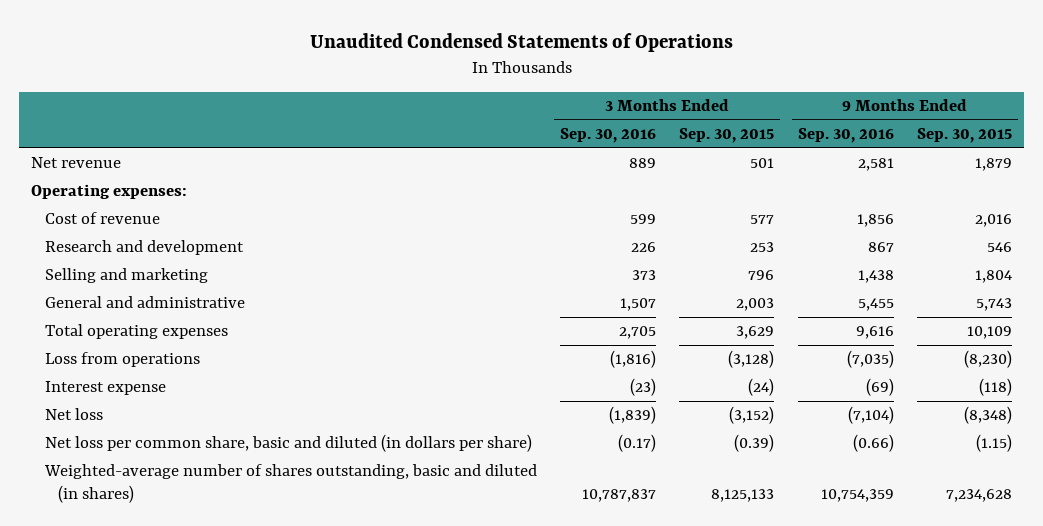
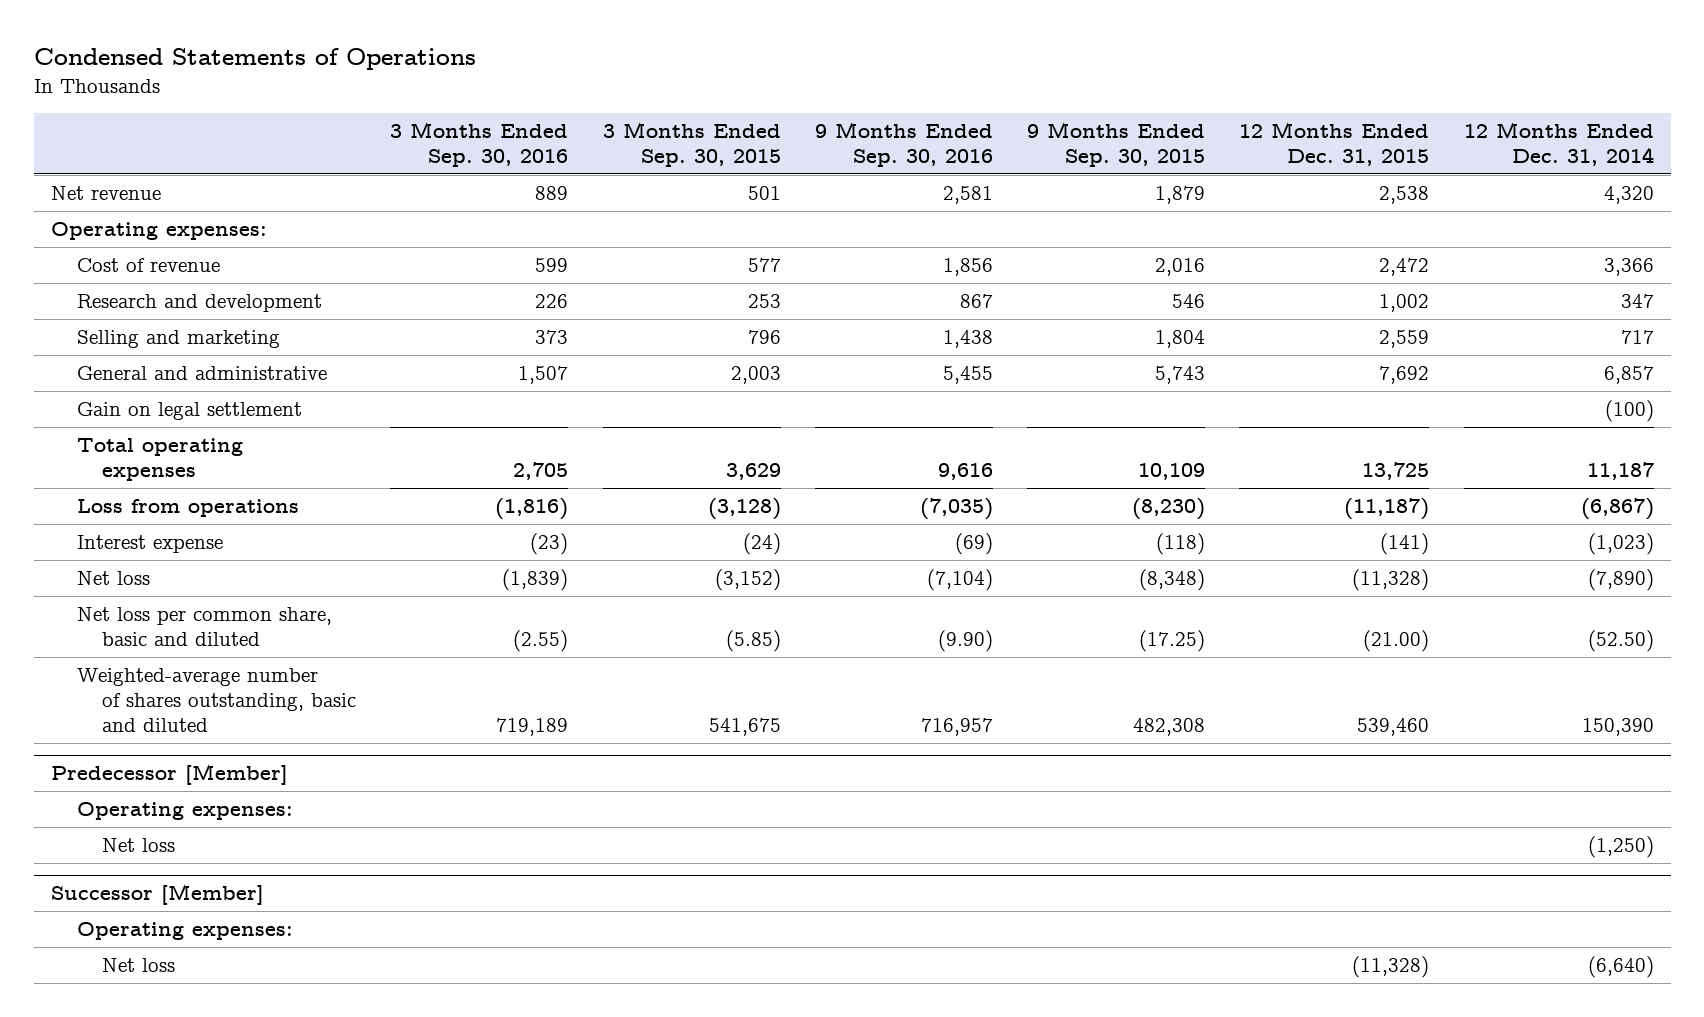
- Unaudited Condensed Statements of Operations
+ Condensed Statements of Operations
- | 3 Months Ended Sep. 30, 2016 | 3 Months Ended Sep. 30, 2015 | 9 Months Ended Sep. 30, 2016 | 9 Months Ended Sep. 30, 2015
+ | 3 Months Ended Sep. 30, 2016 | 3 Months Ended Sep. 30, 2015 | 9 Months Ended Sep. 30, 2016 | 9 Months Ended Sep. 30, 2015 | 12 Months Ended Dec. 31, 2015 | 12 Months Ended Dec. 31, 2014
+ Gain on legal settlement | | | | | | (100)
- Net loss per common share, basic and diluted (in dollars per share) | (0.17) | (0.39) | (0.66) | (1.15)
- Weighted-average number of shares outstanding, basic and diluted (in shares) | 10,787,837 | 8,125,133 | 10,754,359 | 7,234,628
+ Net loss per common share, basic and diluted | (2.55) | (5.85) | (9.90) | (17.25) | (21.00) | (52.50)
+ Weighted-average number of shares outstanding, basic and diluted | 719,189 | 541,675 | 716,957 | 482,308 | 539,460 | 150,390
+ Predecessor [Member]
+ Operating expenses:
+ Net loss | | | | | | (1,250)
+ Successor [Member]
+ Operating expenses:
+ Net loss | | | | | (11,328) | (6,640)

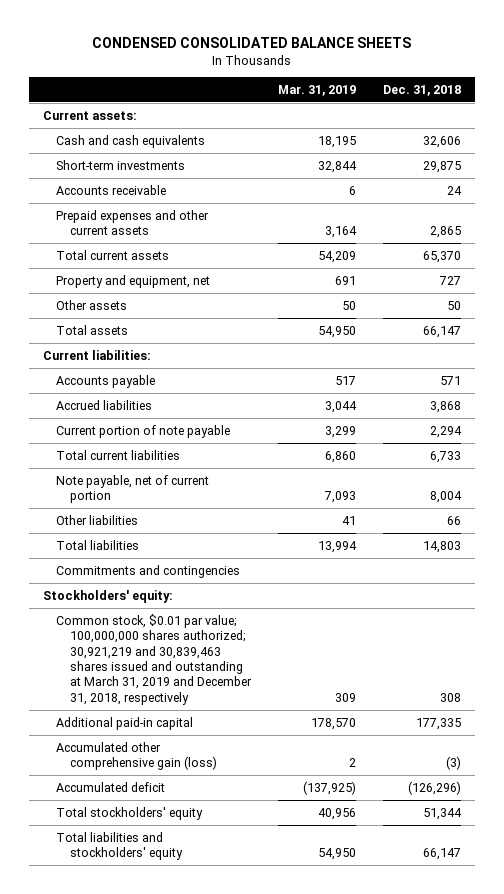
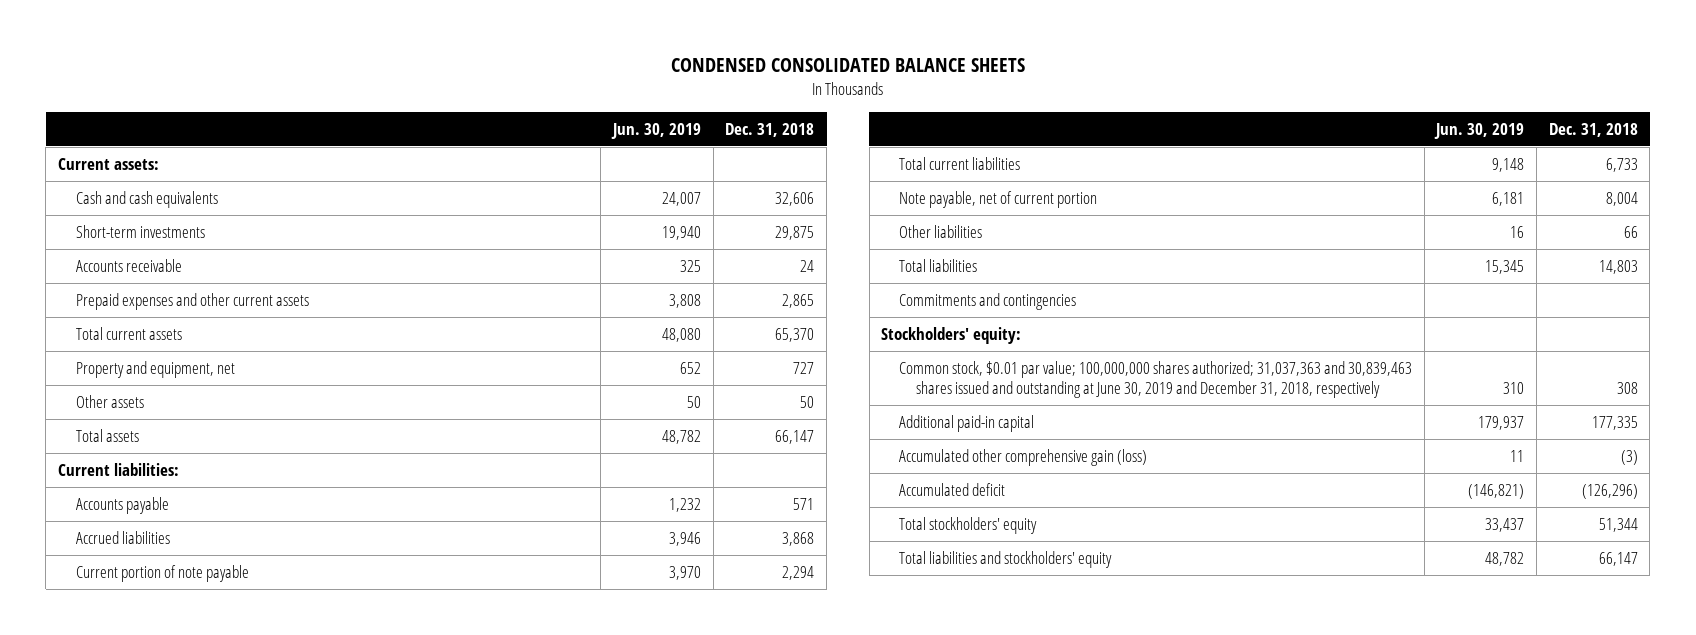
- | Mar. 31, 2019 | Dec. 31, 2018
+ | Jun. 30, 2019 | Dec. 31, 2018
- Common stock, $0.01 par value; 100,000,000 shares authorized; 30,921,219 and 30,839,463 shares issued and outstanding at March 31, 2019 and December 31, 2018, respectively | 309 | 308
+ Common stock, $0.01 par value; 100,000,000 shares authorized; 31,037,363 and 30,839,463 shares issued and outstanding at June 30, 2019 and December 31, 2018, respectively | 310 | 308

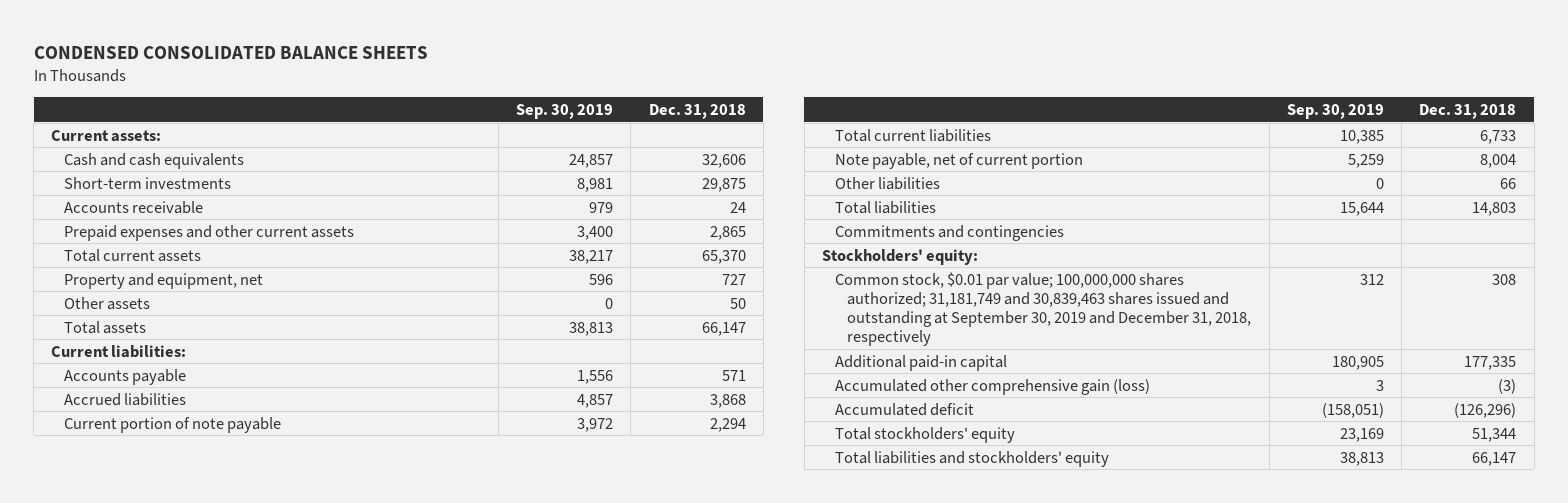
- | Jun. 30, 2019 | Dec. 31, 2018
+ | Sep. 30, 2019 | Dec. 31, 2018
- Common stock, $0.01 par value; 100,000,000 shares authorized; 31,037,363 and 30,839,463 shares issued and outstanding at June 30, 2019 and December 31, 2018, respectively | 310 | 308
+ Common stock, $0.01 par value; 100,000,000 shares authorized; 31,181,749 and 30,839,463 shares issued and outstanding at September 30, 2019 and December 31, 2018, respectively | 312 | 308

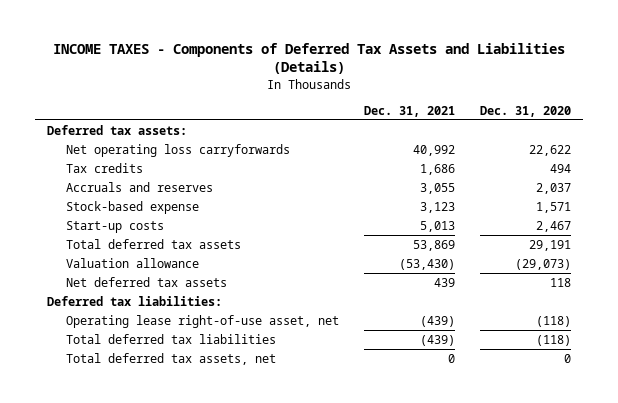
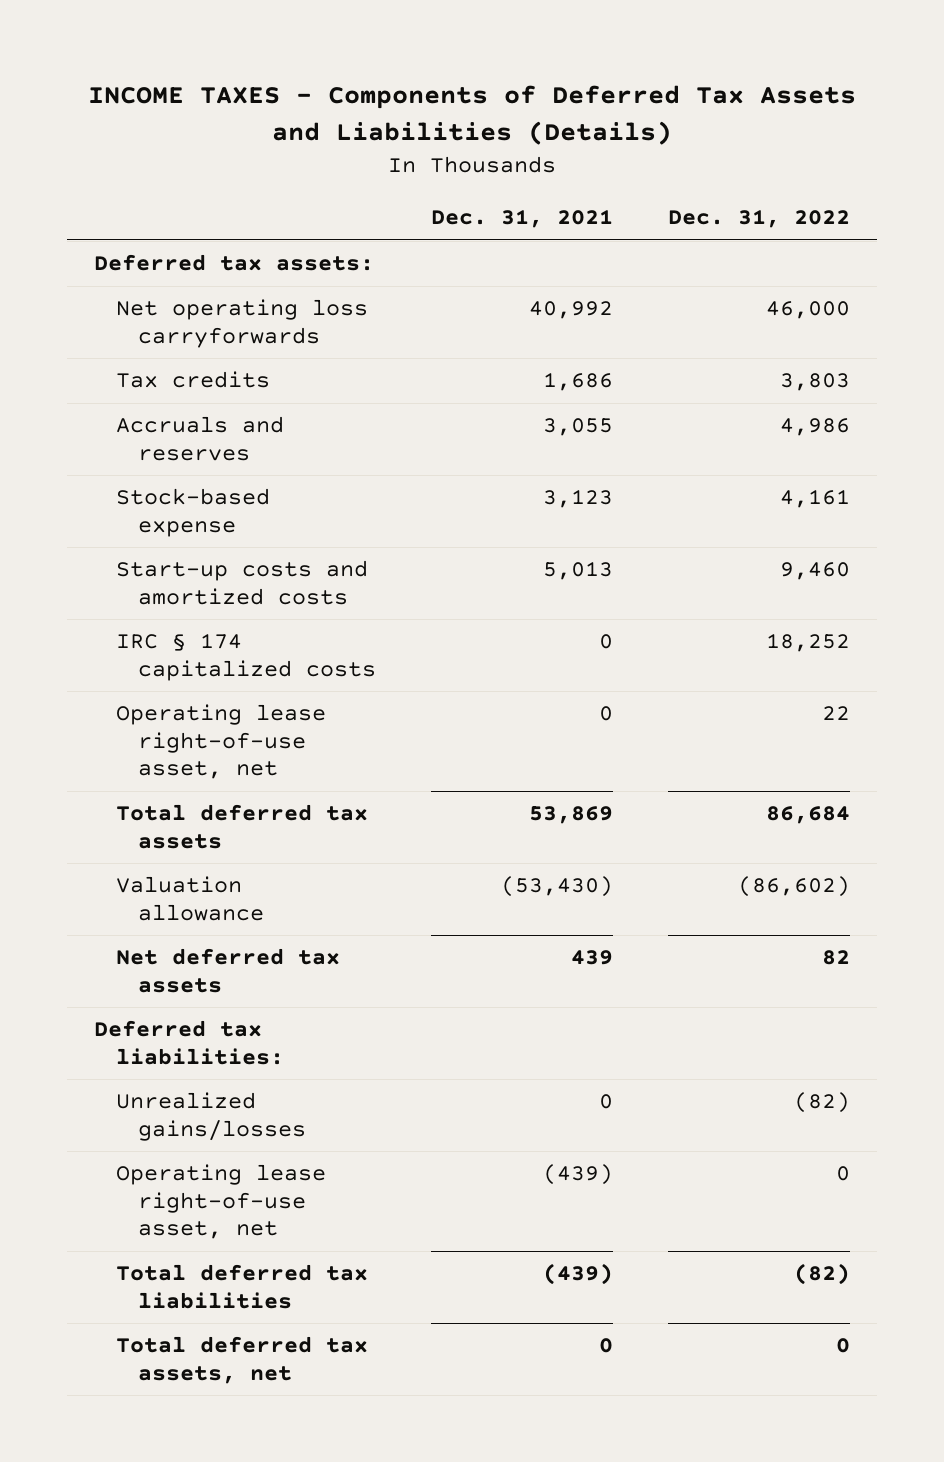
- | Dec. 31, 2021 | Dec. 31, 2020
+ | Dec. 31, 2021 | Dec. 31, 2022
- Start-up costs | 5,013 | 2,467
+ Start-up costs and amortized costs | 5,013 | 9,460
+ IRC § 174 capitalized costs | 0 | 18,252
+ Operating lease right-of-use asset, net | 0 | 22
+ Unrealized gains/losses | 0 | (82)

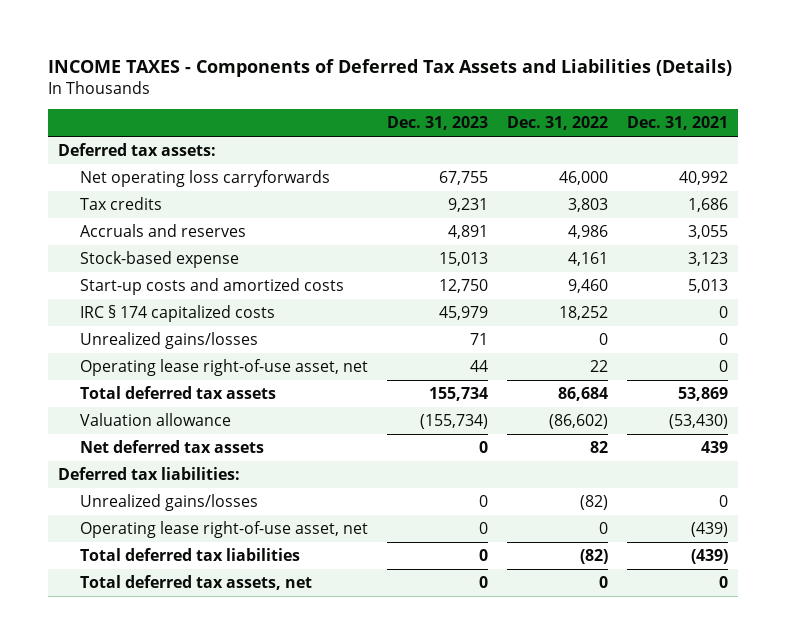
- | Dec. 31, 2021 | Dec. 31, 2022
+ | Dec. 31, 2023 | Dec. 31, 2022 | Dec. 31, 2021
+ Unrealized gains/losses | 71 | 0 | 0

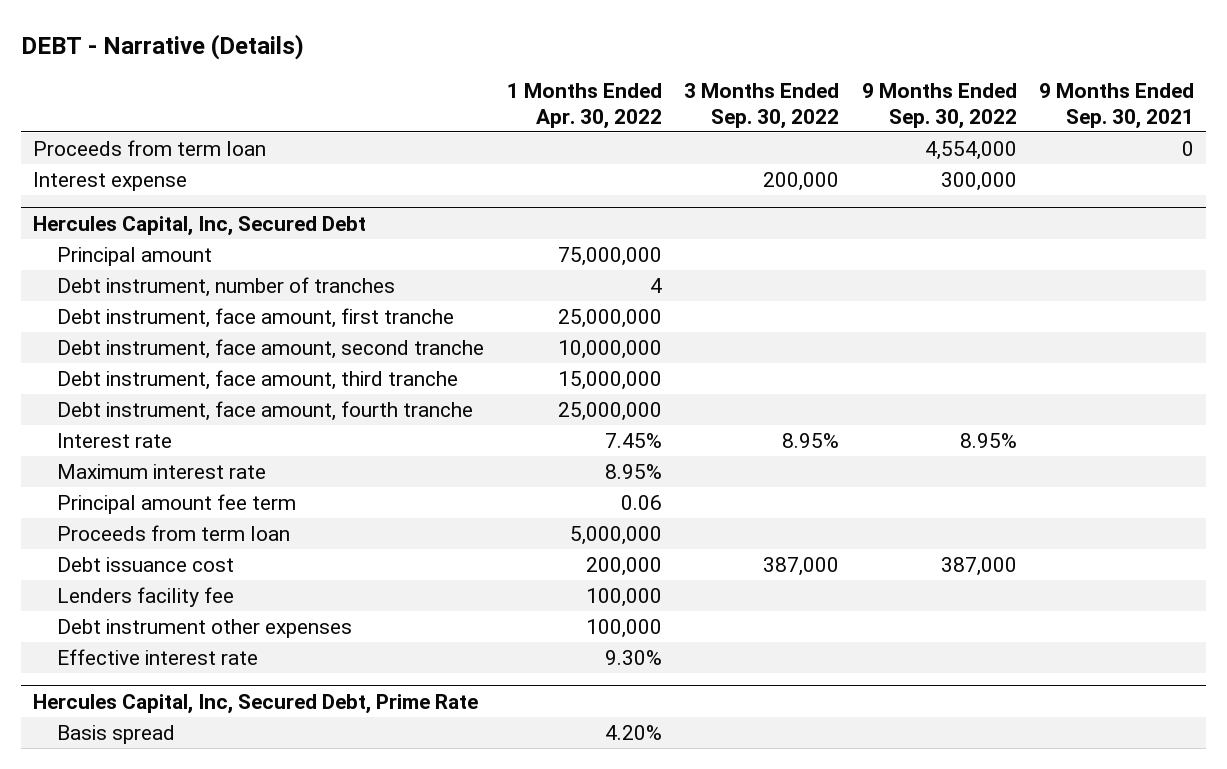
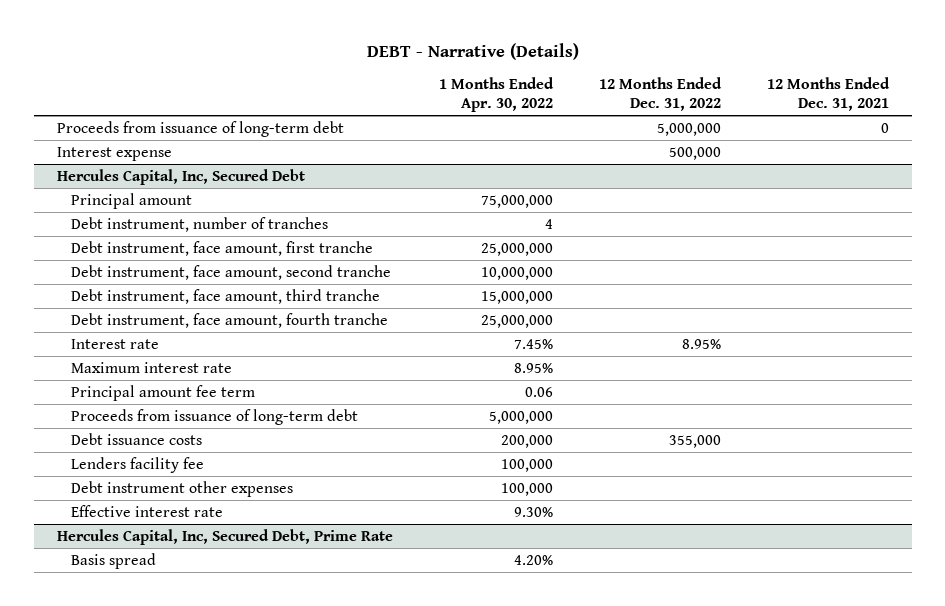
- | 1 Months Ended Apr. 30, 2022 | 3 Months Ended Sep. 30, 2022 | 9 Months Ended Sep. 30, 2022 | 9 Months Ended Sep. 30, 2021
+ | 1 Months Ended Apr. 30, 2022 | 12 Months Ended Dec. 31, 2022 | 12 Months Ended Dec. 31, 2021
- Proceeds from term loan | | | 4,554,000 | 0
+ Proceeds from issuance of long-term debt | | 5,000,000 | 0
@ Hercules Capital, Inc, Secured Debt
- Proceeds from term loan | 5,000,000 | | |
- Debt issuance cost | 200,000 | 387,000 | 387,000 |
+ Proceeds from issuance of long-term debt | 5,000,000 | |
+ Debt issuance costs | 200,000 | 355,000 |

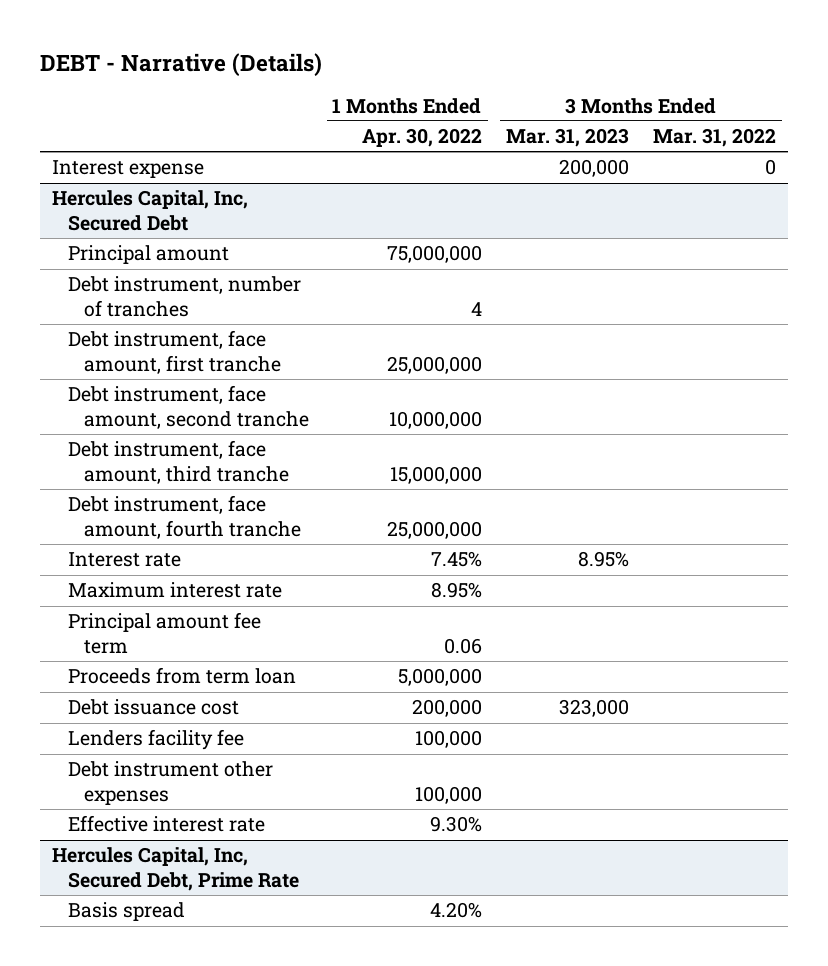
- | 1 Months Ended Apr. 30, 2022 | 12 Months Ended Dec. 31, 2022 | 12 Months Ended Dec. 31, 2021
+ | 1 Months Ended Apr. 30, 2022 | 3 Months Ended Mar. 31, 2023 | 3 Months Ended Mar. 31, 2022
- Proceeds from issuance of long-term debt | | 5,000,000 | 0
@ Hercules Capital, Inc, Secured Debt
- Proceeds from issuance of long-term debt | 5,000,000 | |
- Debt issuance costs | 200,000 | 355,000 |
+ Proceeds from term loan | 5,000,000 | |
+ Debt issuance cost | 200,000 | 323,000 |

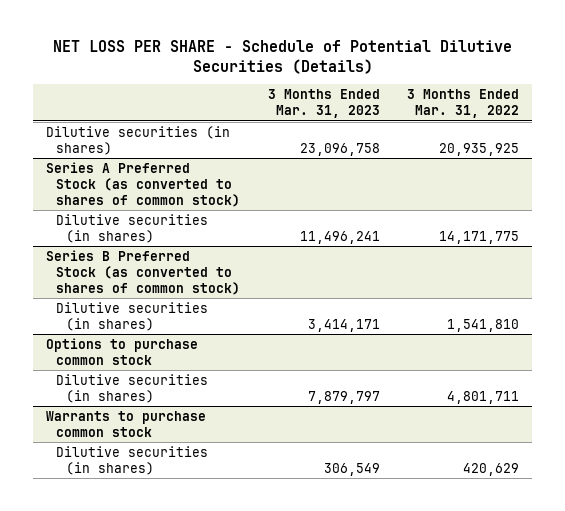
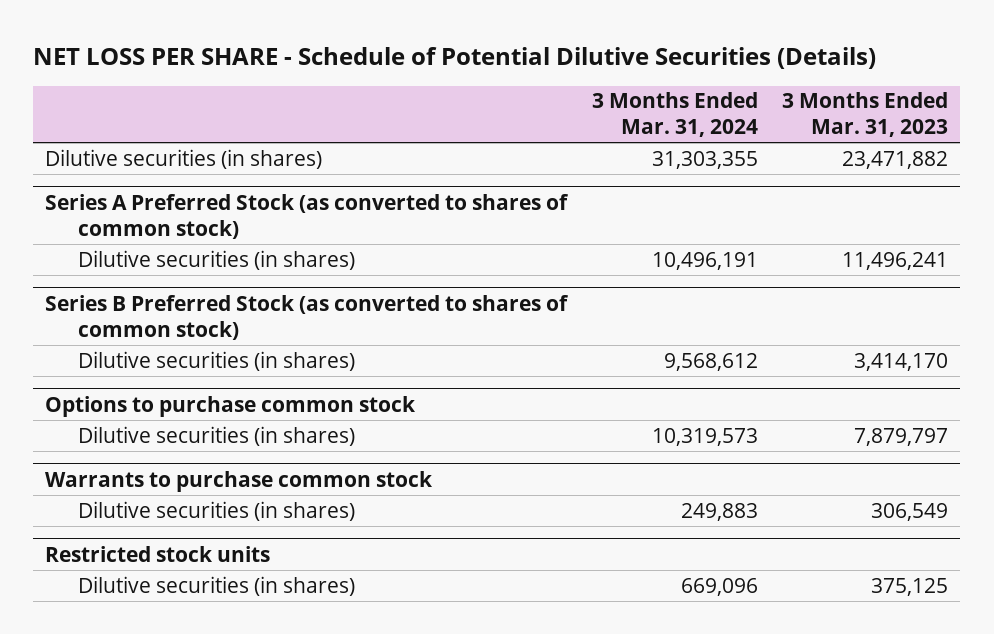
- | 3 Months Ended Mar. 31, 2023 | 3 Months Ended Mar. 31, 2022
+ | 3 Months Ended Mar. 31, 2024 | 3 Months Ended Mar. 31, 2023
- Dilutive securities (in shares) | 23,096,758 | 20,935,925
+ Dilutive securities (in shares) | 31,303,355 | 23,471,882
@ Series B Preferred Stock (as converted to shares of common stock)
- Dilutive securities (in shares) | 3,414,171 | 1,541,810
+ Dilutive securities (in shares) | 9,568,612 | 3,414,170
+ Restricted stock units
+ Dilutive securities (in shares) | 669,096 | 375,125

